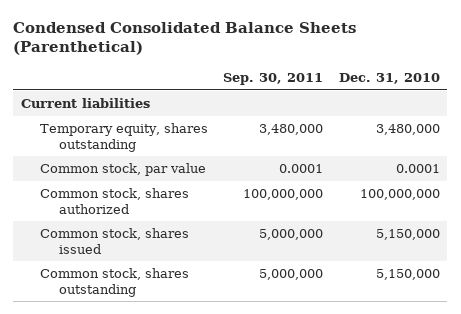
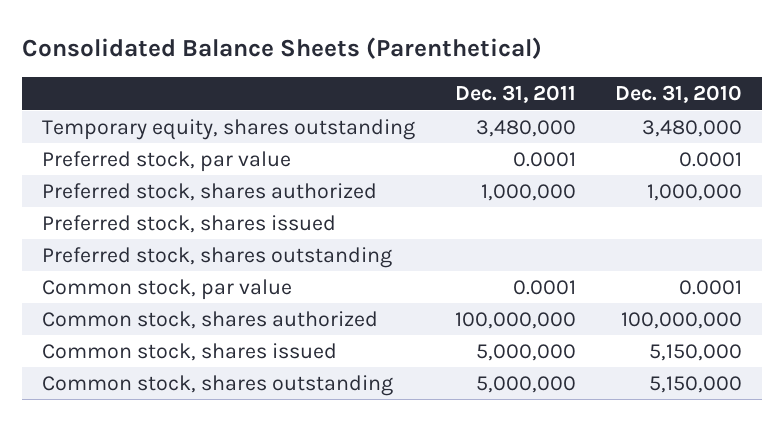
- Condensed Consolidated Balance Sheets (Parenthetical)
+ Consolidated Balance Sheets (Parenthetical)
- | Sep. 30, 2011 | Dec. 31, 2010
+ | Dec. 31, 2011 | Dec. 31, 2010
- Current liabilities
+ Preferred stock, par value | 0.0001 | 0.0001
+ Preferred stock, shares authorized | 1,000,000 | 1,000,000
+ Preferred stock, shares issued
+ Preferred stock, shares outstanding

